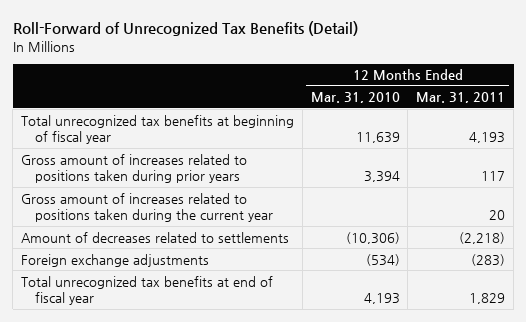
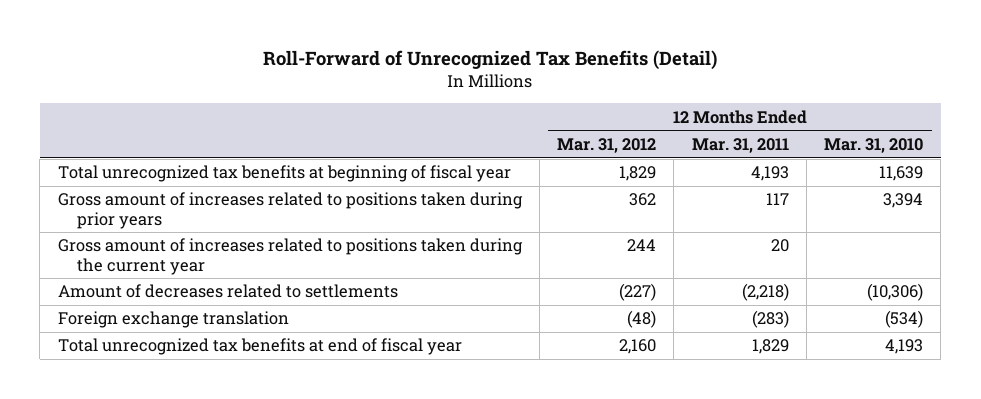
- | 12 Months Ended Mar. 31, 2010 | 12 Months Ended Mar. 31, 2011
+ | 12 Months Ended Mar. 31, 2012 | 12 Months Ended Mar. 31, 2011 | 12 Months Ended Mar. 31, 2010
- Foreign exchange adjustments | (534) | (283)
+ Foreign exchange translation | (48) | (283) | (534)

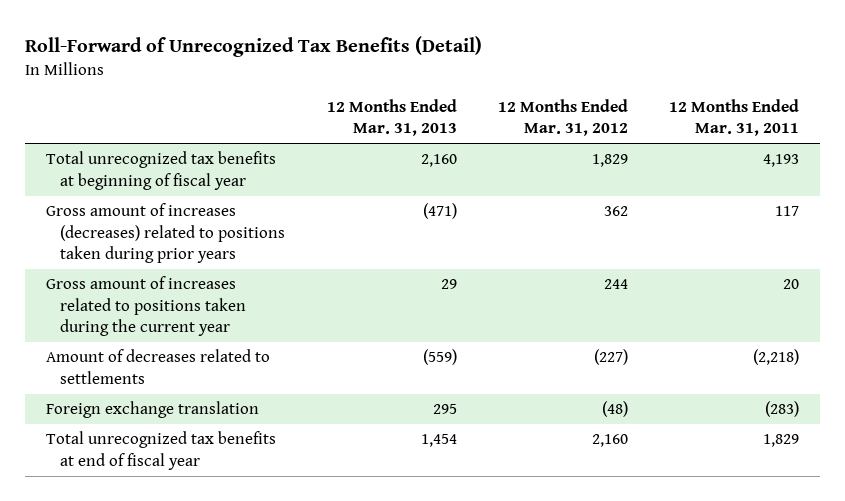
- | 12 Months Ended Mar. 31, 2012 | 12 Months Ended Mar. 31, 2011 | 12 Months Ended Mar. 31, 2010
+ | 12 Months Ended Mar. 31, 2013 | 12 Months Ended Mar. 31, 2012 | 12 Months Ended Mar. 31, 2011
- Gross amount of increases related to positions taken during prior years | 362 | 117 | 3,394
+ Gross amount of increases (decreases) related to positions taken during prior years | (471) | 362 | 117

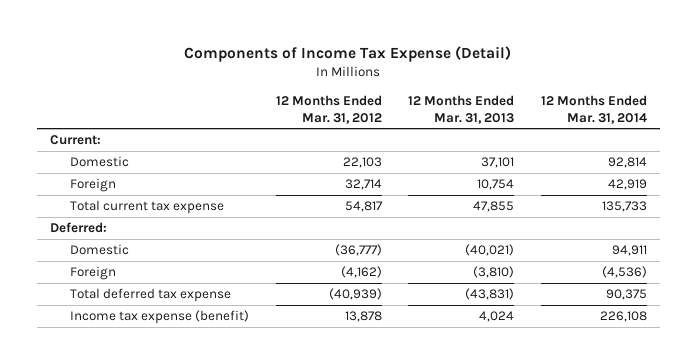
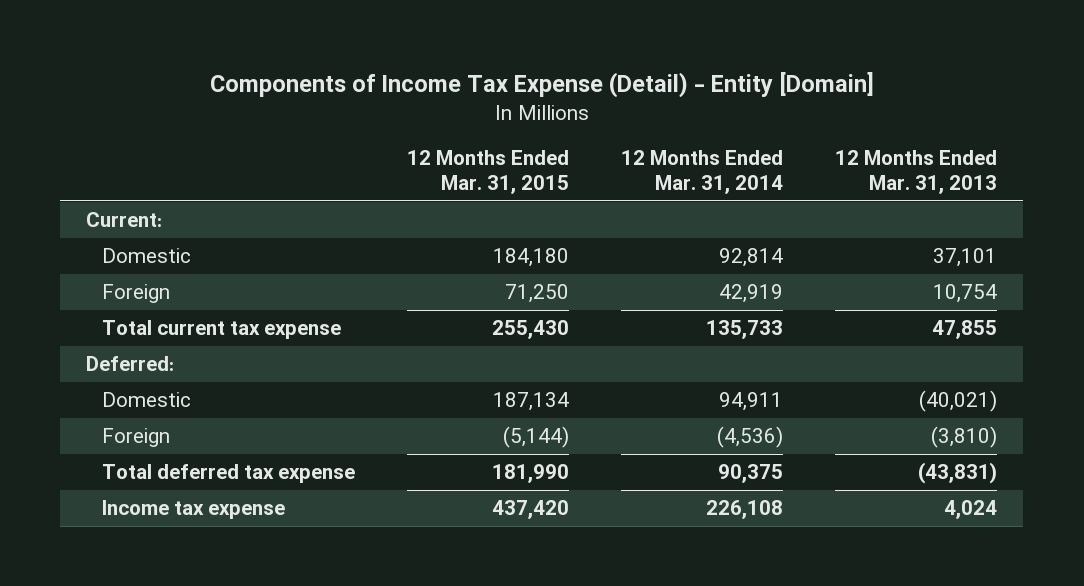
- Components of Income Tax Expense (Detail)
+ Components of Income Tax Expense (Detail) - Entity [Domain]
- | 12 Months Ended Mar. 31, 2012 | 12 Months Ended Mar. 31, 2013 | 12 Months Ended Mar. 31, 2014
+ | 12 Months Ended Mar. 31, 2015 | 12 Months Ended Mar. 31, 2014 | 12 Months Ended Mar. 31, 2013
- Income tax expense (benefit) | 13,878 | 4,024 | 226,108
+ Income tax expense | 437,420 | 226,108 | 4,024

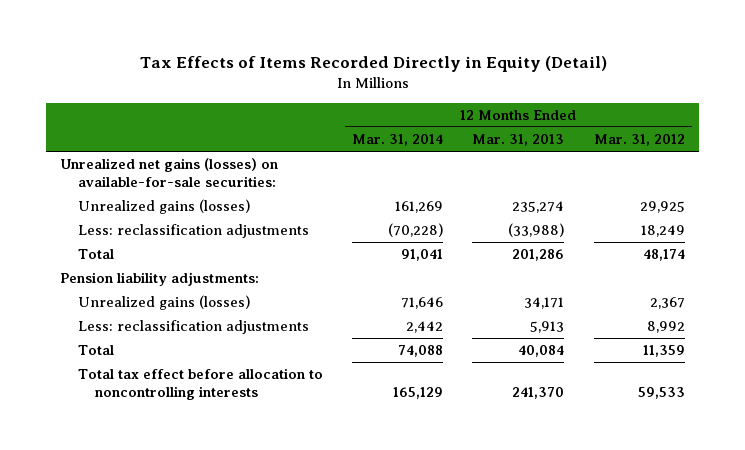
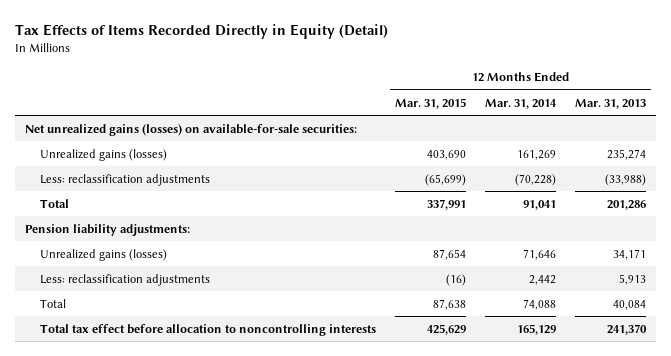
- | 12 Months Ended Mar. 31, 2014 | 12 Months Ended Mar. 31, 2013 | 12 Months Ended Mar. 31, 2012
+ | 12 Months Ended Mar. 31, 2015 | 12 Months Ended Mar. 31, 2014 | 12 Months Ended Mar. 31, 2013
- Unrealized net gains (losses) on available-for-sale securities:
+ Net unrealized gains (losses) on available-for-sale securities:

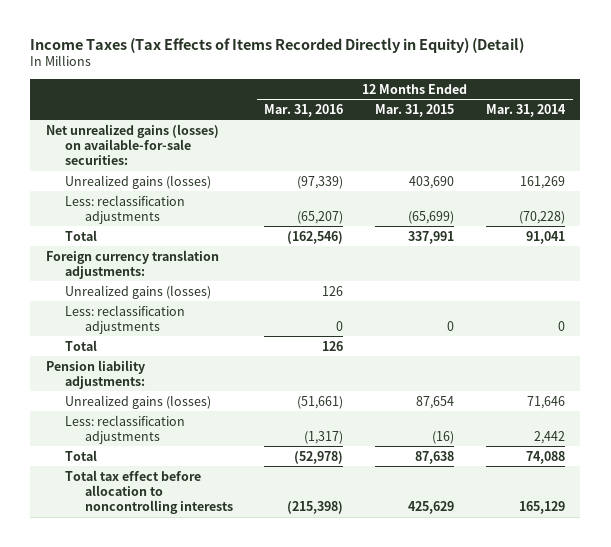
- Tax Effects of Items Recorded Directly in Equity (Detail)
+ Income Taxes (Tax Effects of Items Recorded Directly in Equity) (Detail)
- | 12 Months Ended Mar. 31, 2015 | 12 Months Ended Mar. 31, 2014 | 12 Months Ended Mar. 31, 2013
+ | 12 Months Ended Mar. 31, 2016 | 12 Months Ended Mar. 31, 2015 | 12 Months Ended Mar. 31, 2014
+ Foreign currency translation adjustments:
+ Unrealized gains (losses) | 126 | |
+ Less: reclassification adjustments | 0 | 0 | 0
+ Total | 126 | |

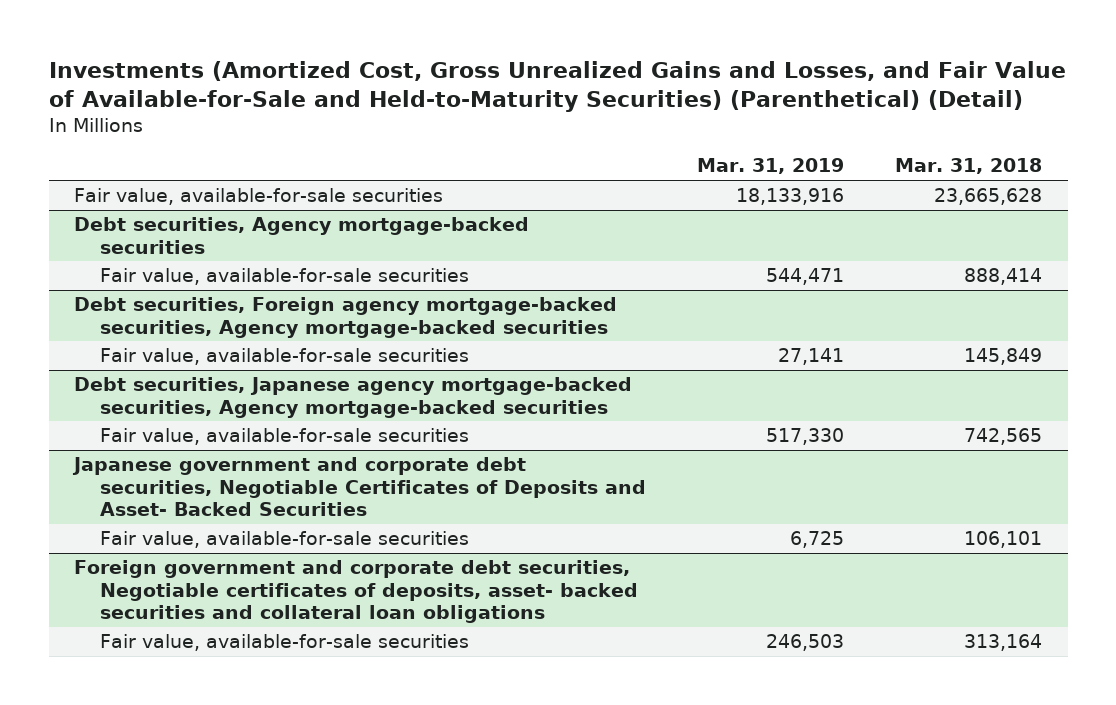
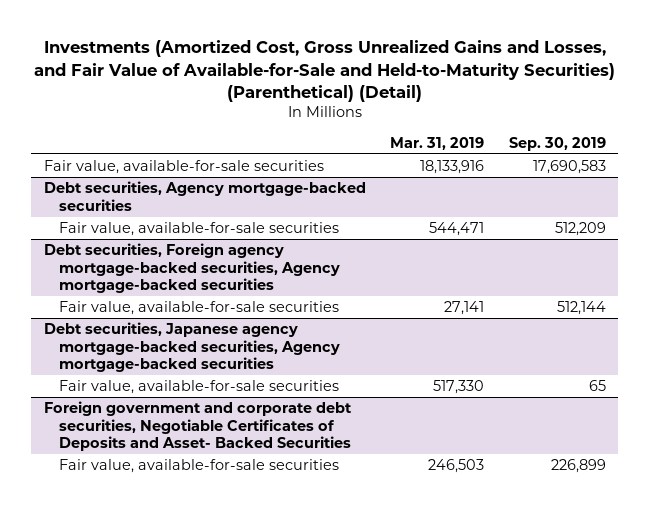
- | Mar. 31, 2019 | Mar. 31, 2018
+ | Mar. 31, 2019 | Sep. 30, 2019
- Japanese government and corporate debt securities, Negotiable Certificates of Deposits and Asset- Backed Securities
- Fair value, available-for-sale securities | 6,725 | 106,101
- Foreign government and corporate debt securities, Negotiable certificates of deposits, asset- backed securities and collateral loan obligations
+ Foreign government and corporate debt securities, Negotiable Certificates of Deposits and Asset- Backed Securities

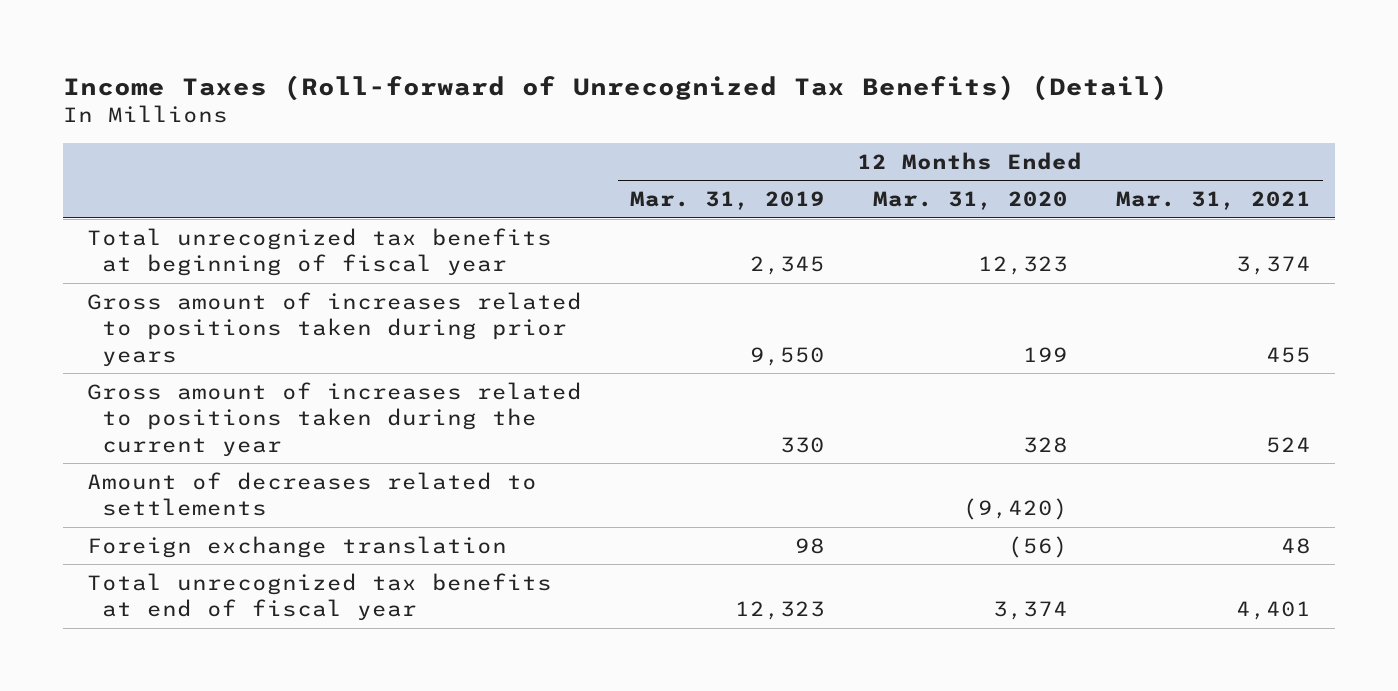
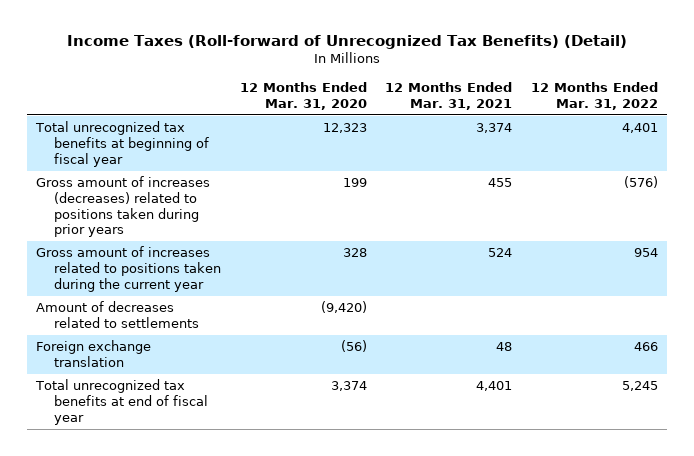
- | 12 Months Ended Mar. 31, 2019 | 12 Months Ended Mar. 31, 2020 | 12 Months Ended Mar. 31, 2021
+ | 12 Months Ended Mar. 31, 2020 | 12 Months Ended Mar. 31, 2021 | 12 Months Ended Mar. 31, 2022
- Gross amount of increases related to positions taken during prior years | 9,550 | 199 | 455
+ Gross amount of increases (decreases) related to positions taken during prior years | 199 | 455 | (576)

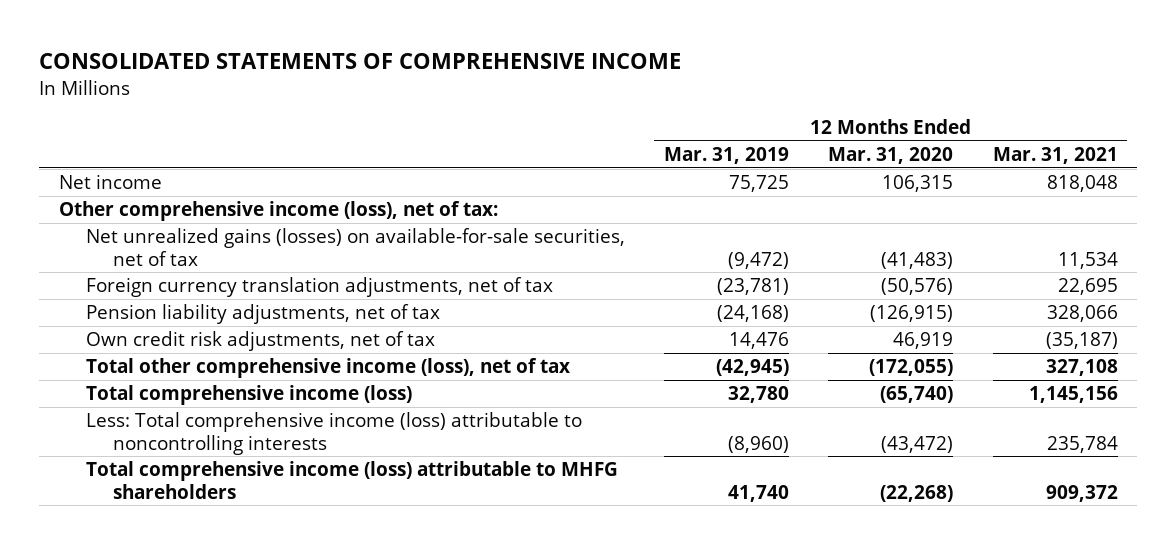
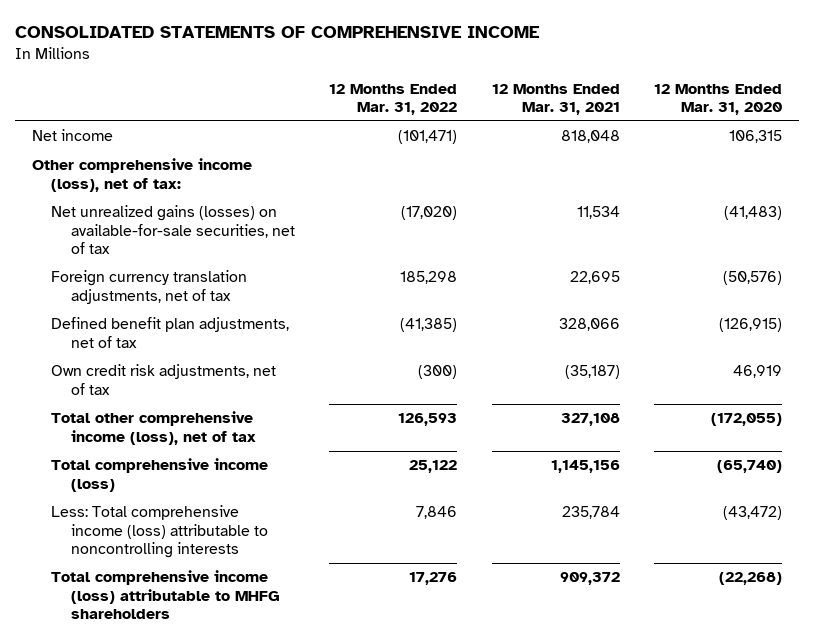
- | 12 Months Ended Mar. 31, 2019 | 12 Months Ended Mar. 31, 2020 | 12 Months Ended Mar. 31, 2021
+ | 12 Months Ended Mar. 31, 2022 | 12 Months Ended Mar. 31, 2021 | 12 Months Ended Mar. 31, 2020
- Pension liability adjustments, net of tax | (24,168) | (126,915) | 328,066
+ Defined benefit plan adjustments, net of tax | (41,385) | 328,066 | (126,915)

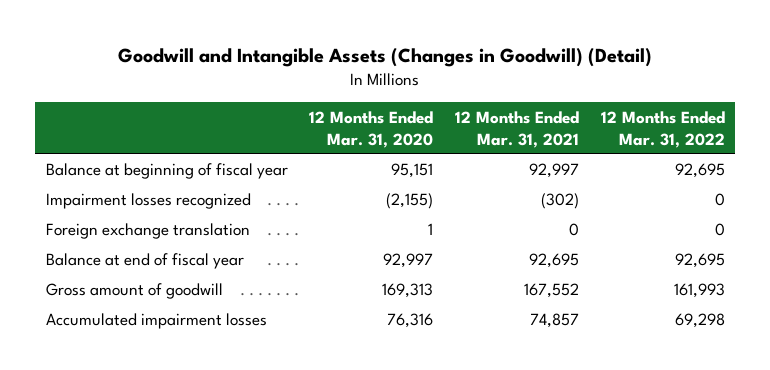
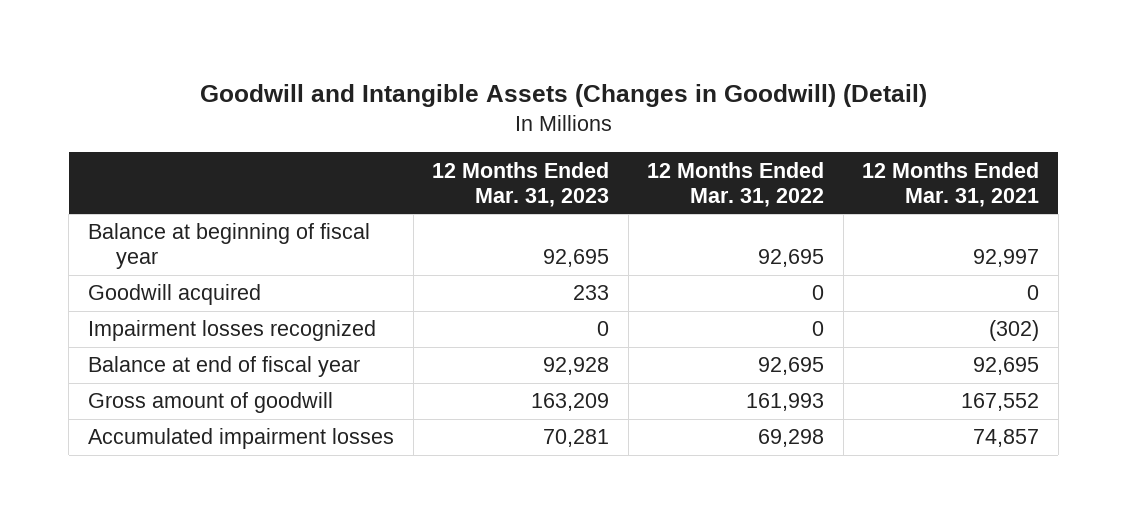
- | 12 Months Ended Mar. 31, 2020 | 12 Months Ended Mar. 31, 2021 | 12 Months Ended Mar. 31, 2022
+ | 12 Months Ended Mar. 31, 2023 | 12 Months Ended Mar. 31, 2022 | 12 Months Ended Mar. 31, 2021
+ Goodwill acquired | 233 | 0 | 0
- Foreign exchange translation | 1 | 0 | 0

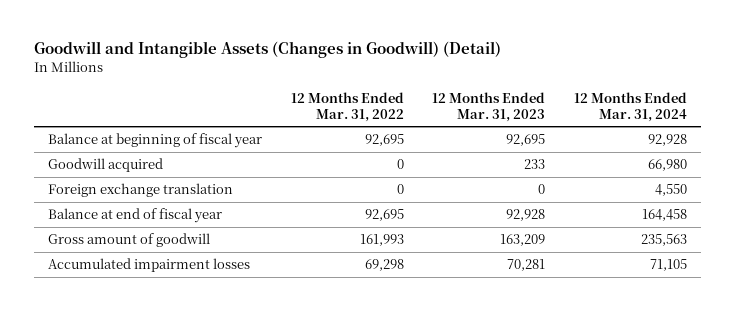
- | 12 Months Ended Mar. 31, 2023 | 12 Months Ended Mar. 31, 2022 | 12 Months Ended Mar. 31, 2021
+ | 12 Months Ended Mar. 31, 2022 | 12 Months Ended Mar. 31, 2023 | 12 Months Ended Mar. 31, 2024
- Impairment losses recognized | 0 | 0 | (302)
+ Foreign exchange translation | 0 | 0 | 4,550

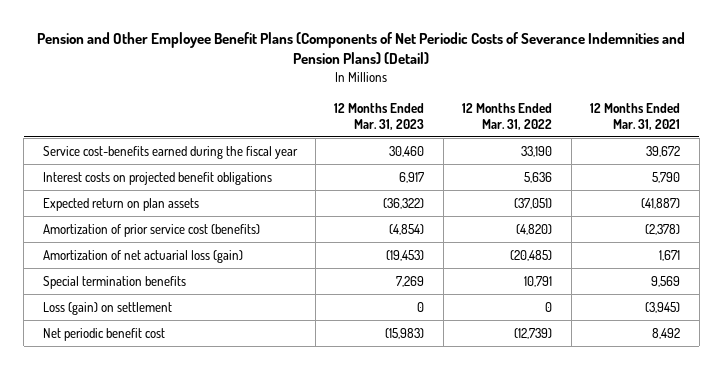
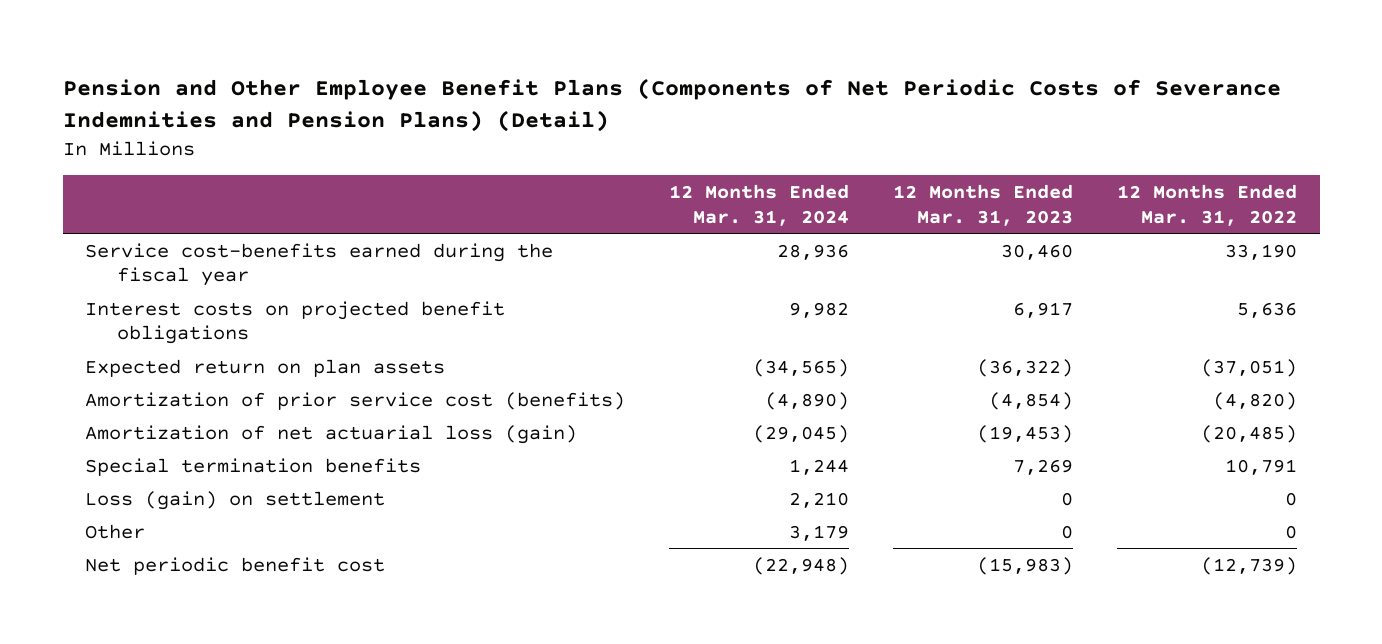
- | 12 Months Ended Mar. 31, 2023 | 12 Months Ended Mar. 31, 2022 | 12 Months Ended Mar. 31, 2021
+ | 12 Months Ended Mar. 31, 2024 | 12 Months Ended Mar. 31, 2023 | 12 Months Ended Mar. 31, 2022
+ Other | 3,179 | 0 | 0

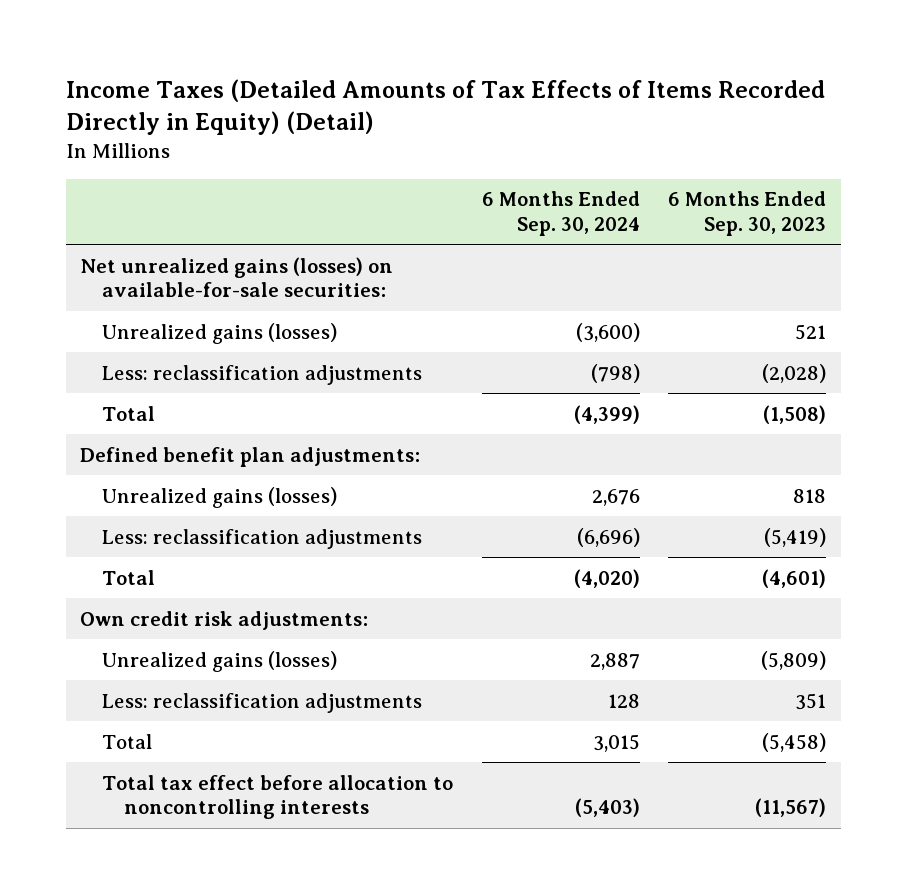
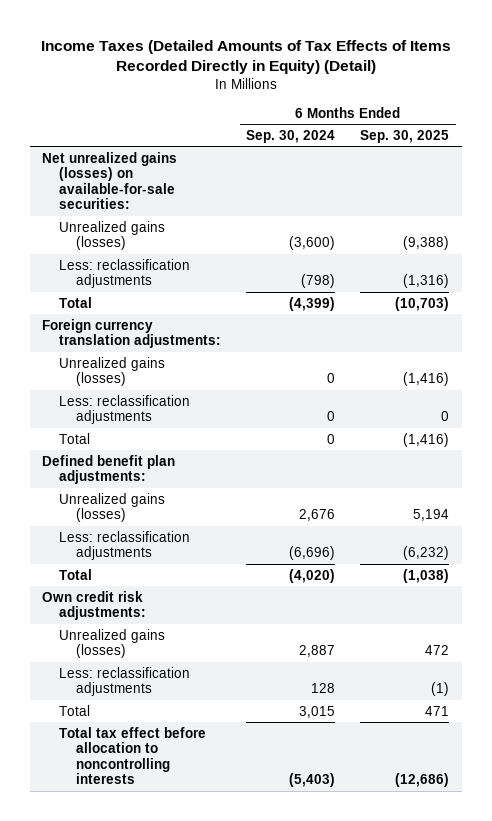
- | 6 Months Ended Sep. 30, 2024 | 6 Months Ended Sep. 30, 2023
+ | 6 Months Ended Sep. 30, 2024 | 6 Months Ended Sep. 30, 2025
+ Foreign currency translation adjustments:
+ Unrealized gains (losses) | 0 | (1,416)
+ Less: reclassification adjustments | 0 | 0
+ Total | 0 | (1,416)

